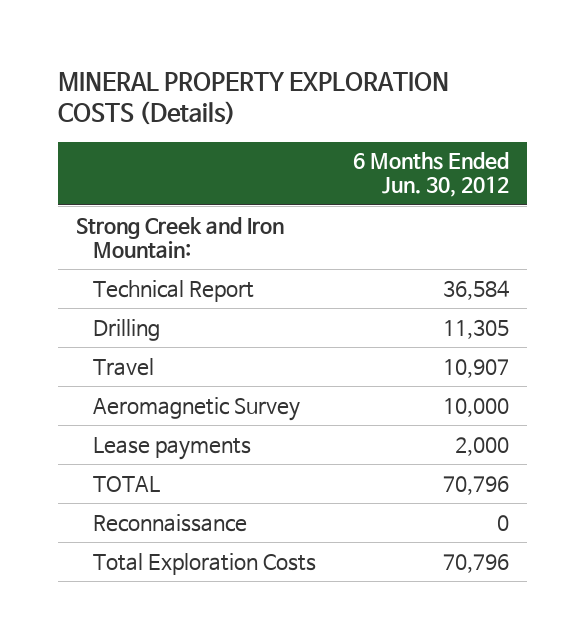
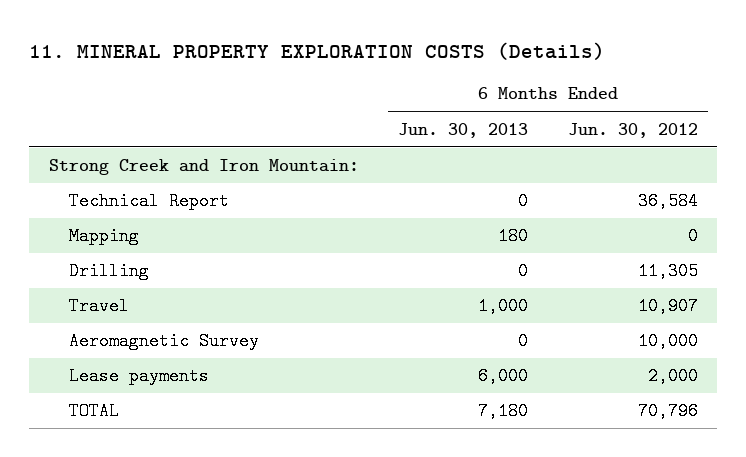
- MINERAL PROPERTY EXPLORATION COSTS (Details)
+ 11. MINERAL PROPERTY EXPLORATION COSTS (Details)
- | 6 Months Ended Jun. 30, 2012
+ | 6 Months Ended Jun. 30, 2013 | 6 Months Ended Jun. 30, 2012
+ Mapping | 180 | 0
- Reconnaissance | 0
- Total Exploration Costs | 70,796

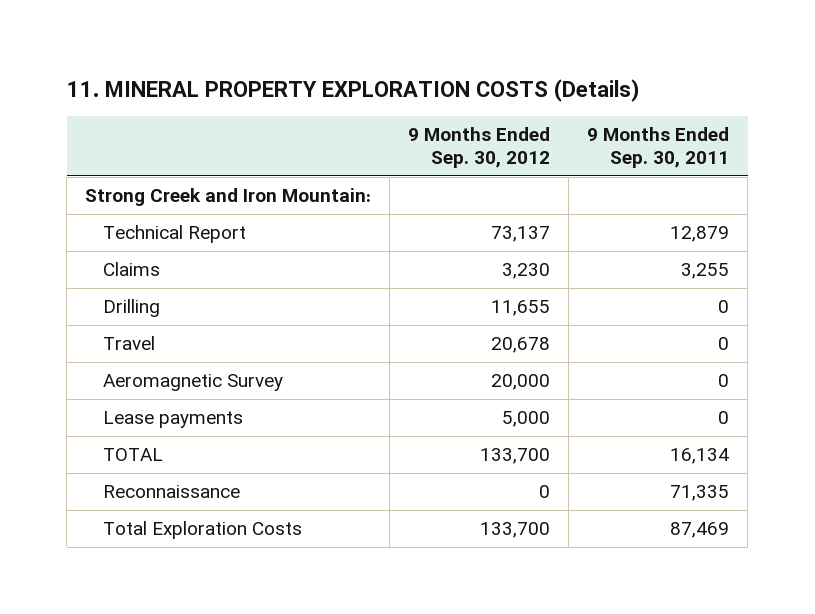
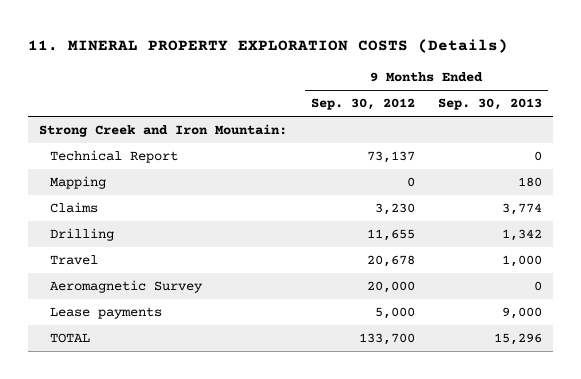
- | 9 Months Ended Sep. 30, 2012 | 9 Months Ended Sep. 30, 2011
+ | 9 Months Ended Sep. 30, 2012 | 9 Months Ended Sep. 30, 2013
+ Mapping | 0 | 180
- Reconnaissance | 0 | 71,335
- Total Exploration Costs | 133,700 | 87,469

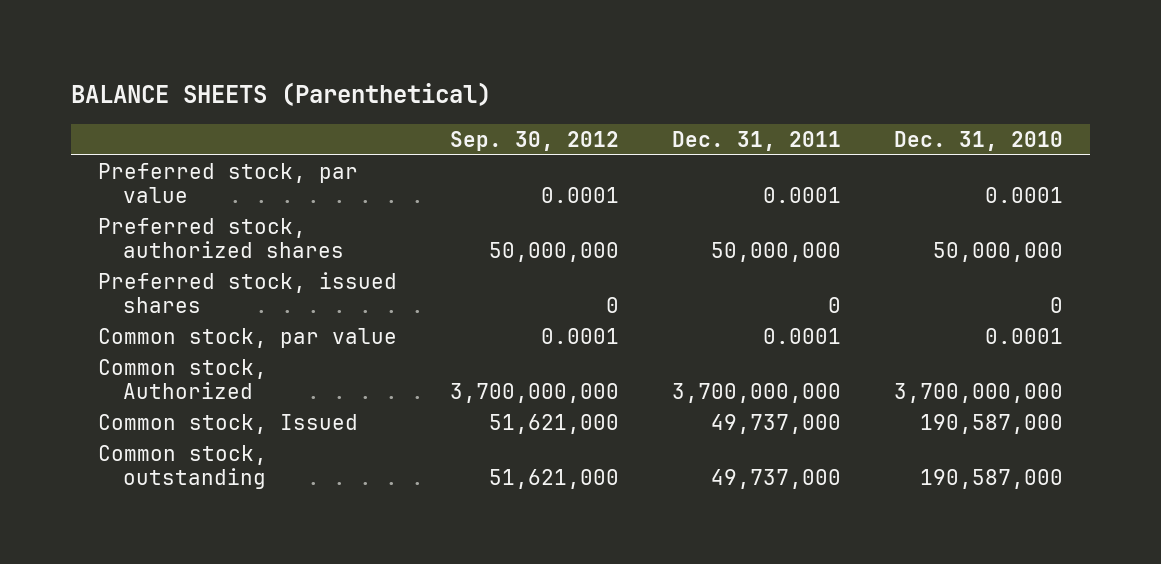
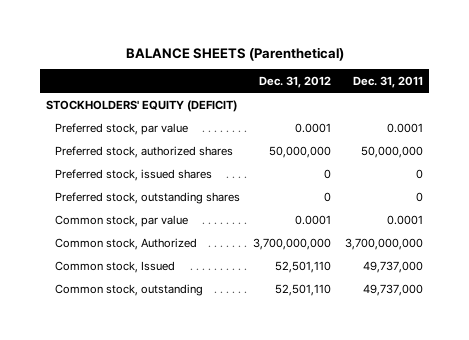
- | Sep. 30, 2012 | Dec. 31, 2011 | Dec. 31, 2010
+ | Dec. 31, 2012 | Dec. 31, 2011
+ STOCKHOLDERS' EQUITY (DEFICIT)
+ Preferred stock, outstanding shares | 0 | 0

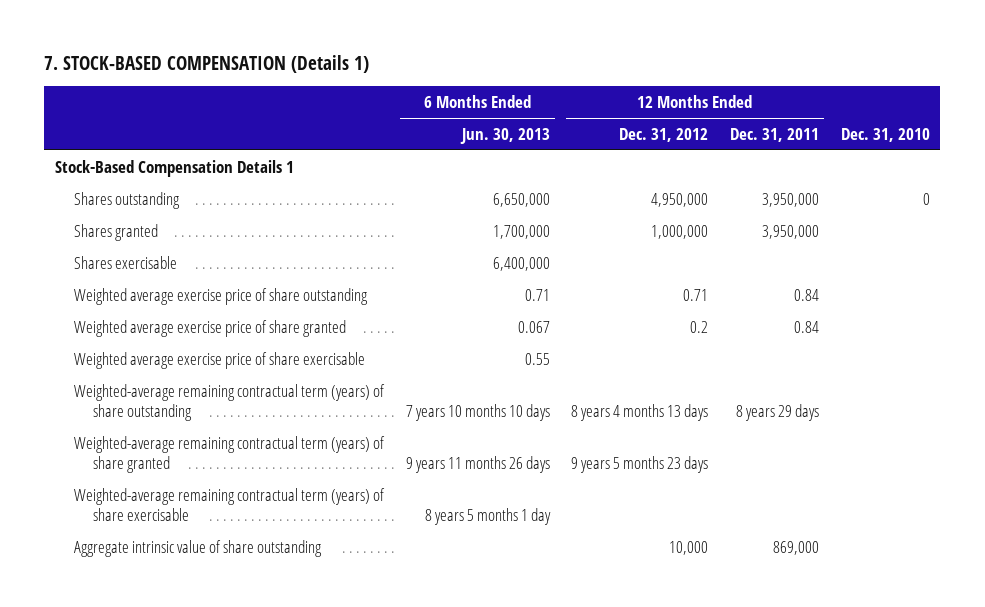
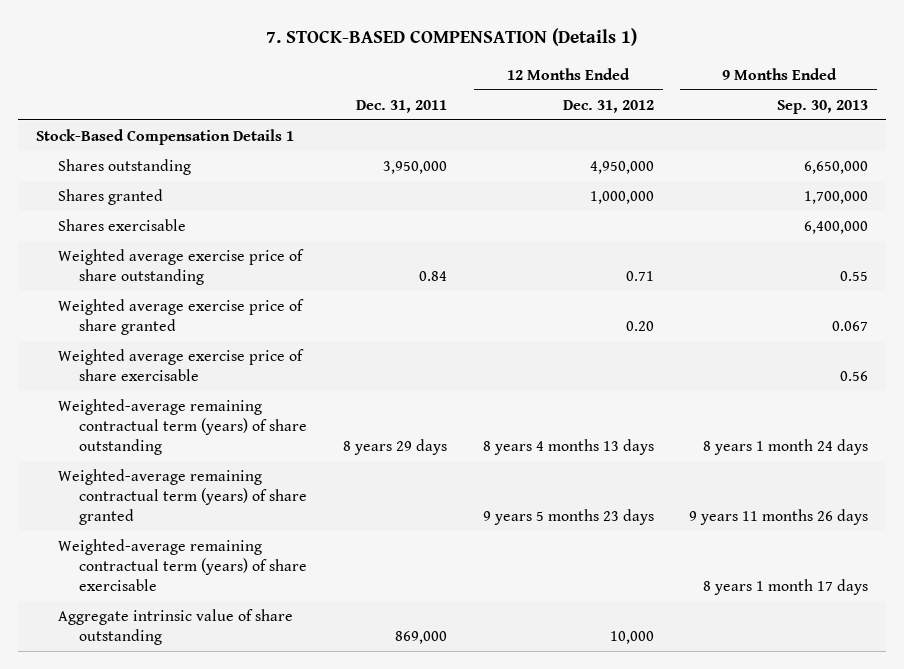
- | 6 Months Ended Jun. 30, 2013 | 12 Months Ended Dec. 31, 2012 | 12 Months Ended Dec. 31, 2011 | Dec. 31, 2010
+ | Dec. 31, 2011 | 12 Months Ended Dec. 31, 2012 | 9 Months Ended Sep. 30, 2013
- Weighted average exercise price of share granted | 0.067 | 0.2 | 0.84 |
+ Weighted average exercise price of share granted | | 0.20 | 0.067

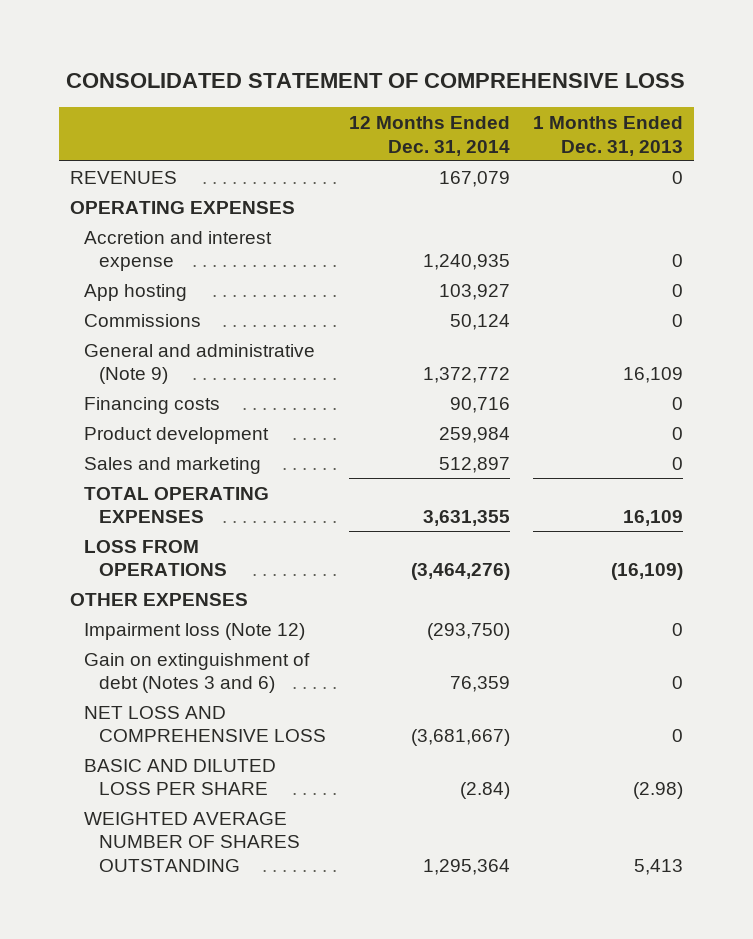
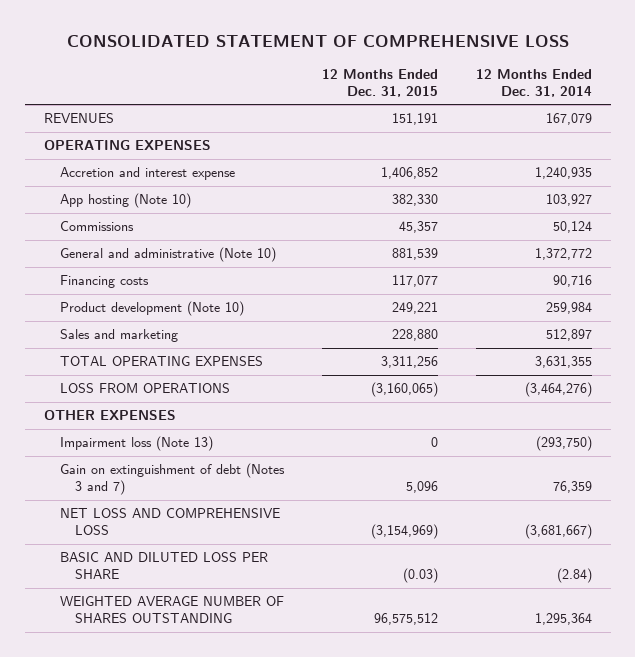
- | 12 Months Ended Dec. 31, 2014 | 1 Months Ended Dec. 31, 2013
+ | 12 Months Ended Dec. 31, 2015 | 12 Months Ended Dec. 31, 2014
- App hosting | 103,927 | 0
+ App hosting (Note 10) | 382,330 | 103,927
- General and administrative (Note 9) | 1,372,772 | 16,109
+ General and administrative (Note 10) | 881,539 | 1,372,772
- Product development | 259,984 | 0
+ Product development (Note 10) | 249,221 | 259,984
- Impairment loss (Note 12) | (293,750) | 0
- Gain on extinguishment of debt (Notes 3 and 6) | 76,359 | 0
+ Impairment loss (Note 13) | 0 | (293,750)
+ Gain on extinguishment of debt (Notes 3 and 7) | 5,096 | 76,359

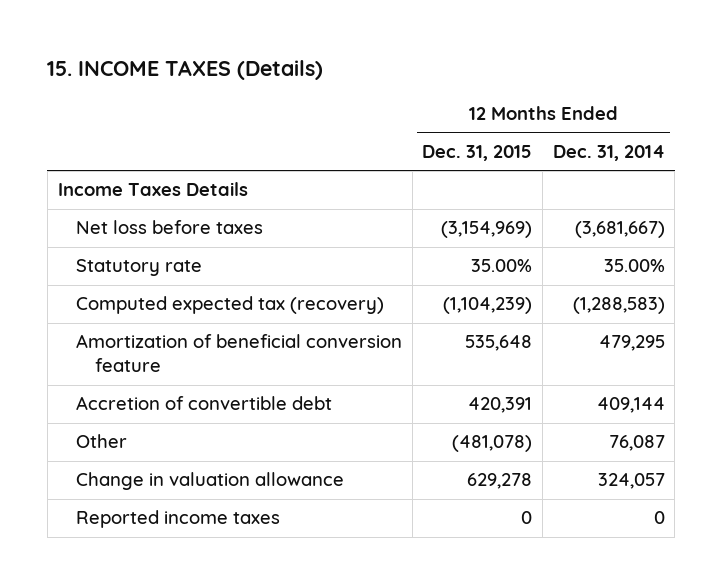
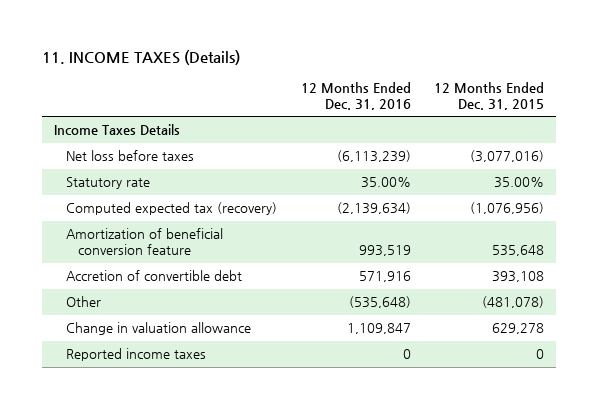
- 15. INCOME TAXES (Details)
+ 11. INCOME TAXES (Details)
- | 12 Months Ended Dec. 31, 2015 | 12 Months Ended Dec. 31, 2014
+ | 12 Months Ended Dec. 31, 2016 | 12 Months Ended Dec. 31, 2015
- Net loss before taxes | (3,154,969) | (3,681,667)
+ Net loss before taxes | (6,113,239) | (3,077,016)
- Computed expected tax (recovery) | (1,104,239) | (1,288,583)
+ Computed expected tax (recovery) | (2,139,634) | (1,076,956)
- Accretion of convertible debt | 420,391 | 409,144
+ Accretion of convertible debt | 571,916 | 393,108

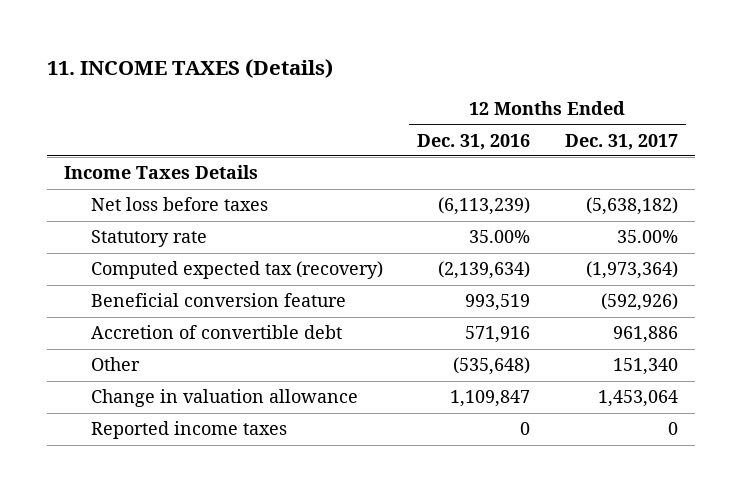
- | 12 Months Ended Dec. 31, 2016 | 12 Months Ended Dec. 31, 2015
+ | 12 Months Ended Dec. 31, 2016 | 12 Months Ended Dec. 31, 2017
- Amortization of beneficial conversion feature | 993,519 | 535,648
+ Beneficial conversion feature | 993,519 | (592,926)

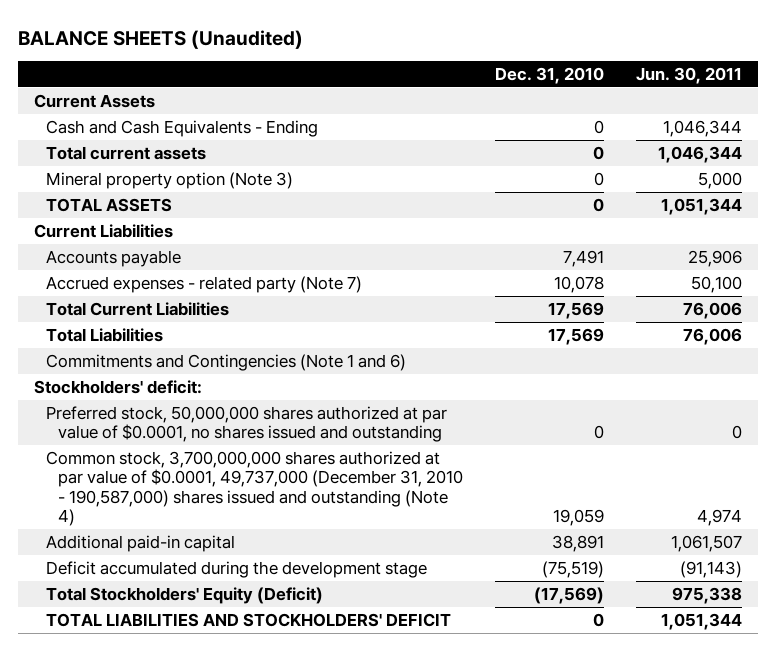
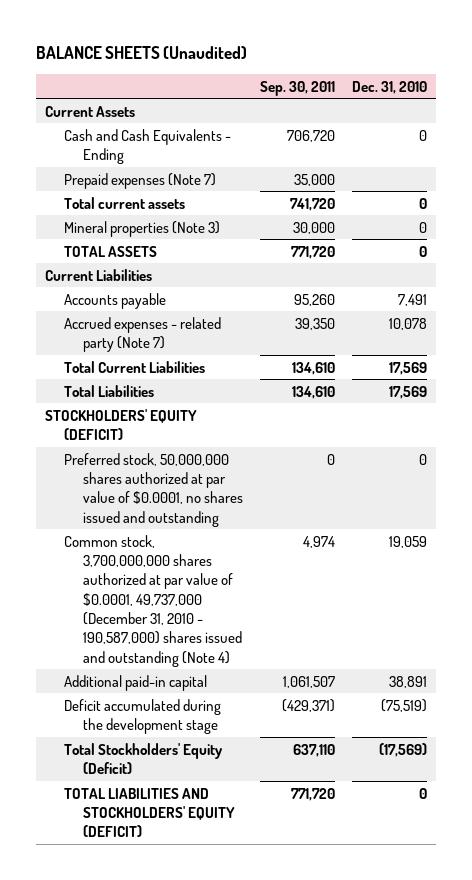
- | Dec. 31, 2010 | Jun. 30, 2011
+ | Sep. 30, 2011 | Dec. 31, 2010
+ Prepaid expenses (Note 7) | 35,000 |
- Mineral property option (Note 3) | 0 | 5,000
+ Mineral properties (Note 3) | 30,000 | 0
- Commitments and Contingencies (Note 1 and 6)
- Stockholders' deficit:
+ STOCKHOLDERS' EQUITY (DEFICIT)
- TOTAL LIABILITIES AND STOCKHOLDERS' DEFICIT | 0 | 1,051,344
+ TOTAL LIABILITIES AND STOCKHOLDERS' EQUITY (DEFICIT) | 771,720 | 0

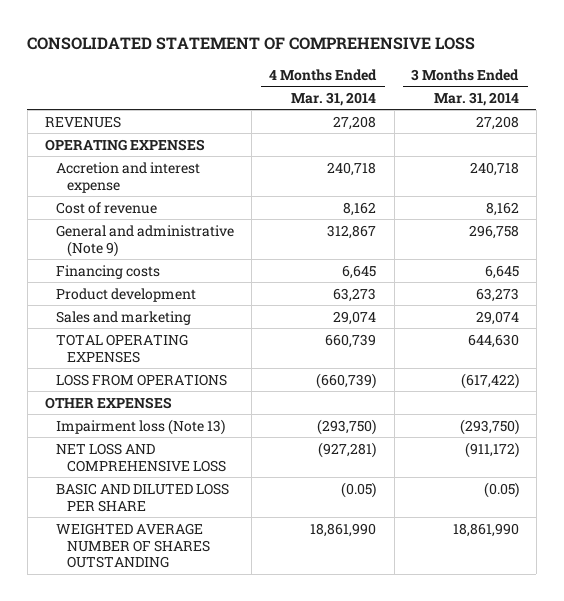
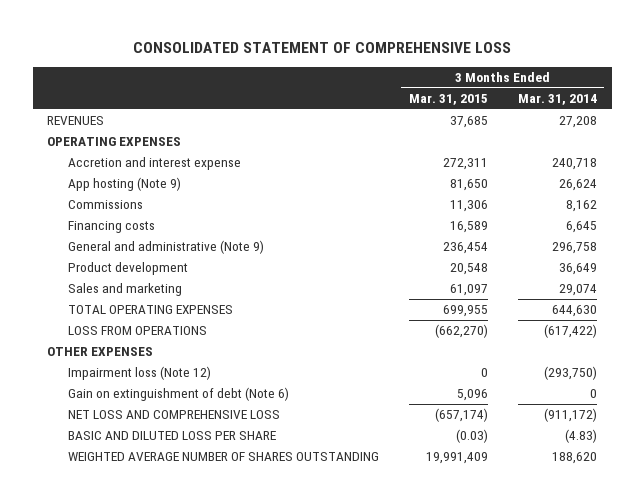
- | 4 Months Ended Mar. 31, 2014 | 3 Months Ended Mar. 31, 2014
+ | 3 Months Ended Mar. 31, 2015 | 3 Months Ended Mar. 31, 2014
- Cost of revenue | 8,162 | 8,162
+ App hosting (Note 9) | 81,650 | 26,624
+ Commissions | 11,306 | 8,162
- Product development | 63,273 | 63,273
moved down: General and administrative (Note 9) | 236,454 | 296,758
+ Product development | 20,548 | 36,649
- Impairment loss (Note 13) | (293,750) | (293,750)
+ Impairment loss (Note 12) | 0 | (293,750)
+ Gain on extinguishment of debt (Note 6) | 5,096 | 0
- BASIC AND DILUTED LOSS PER SHARE | (0.05) | (0.05)
- WEIGHTED AVERAGE NUMBER OF SHARES OUTSTANDING | 18,861,990 | 18,861,990
+ BASIC AND DILUTED LOSS PER SHARE | (0.03) | (4.83)
+ WEIGHTED AVERAGE NUMBER OF SHARES OUTSTANDING | 19,991,409 | 188,620

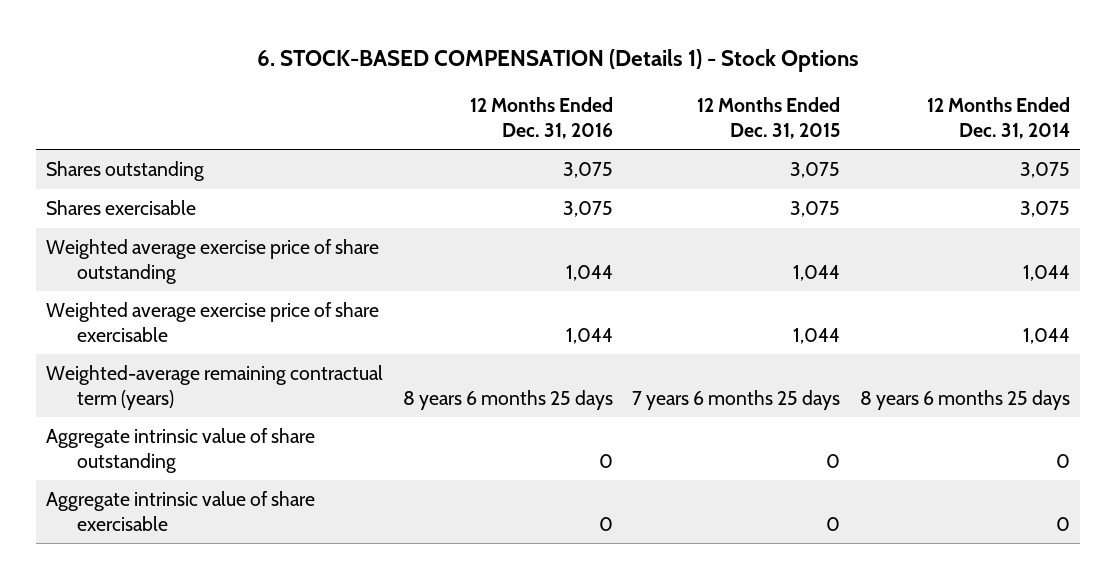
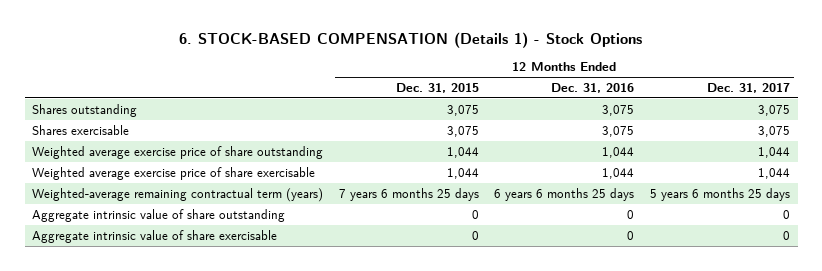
- | 12 Months Ended Dec. 31, 2016 | 12 Months Ended Dec. 31, 2015 | 12 Months Ended Dec. 31, 2014
+ | 12 Months Ended Dec. 31, 2015 | 12 Months Ended Dec. 31, 2016 | 12 Months Ended Dec. 31, 2017
- Weighted-average remaining contractual term (years) | 8 years 6 months 25 days | 7 years 6 months 25 days | 8 years 6 months 25 days
+ Weighted-average remaining contractual term (years) | 7 years 6 months 25 days | 6 years 6 months 25 days | 5 years 6 months 25 days

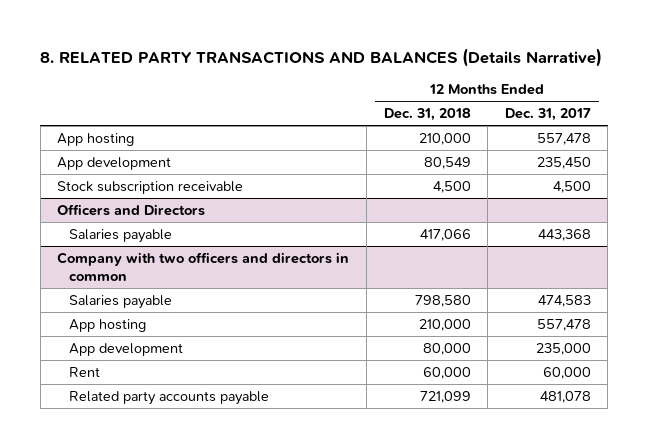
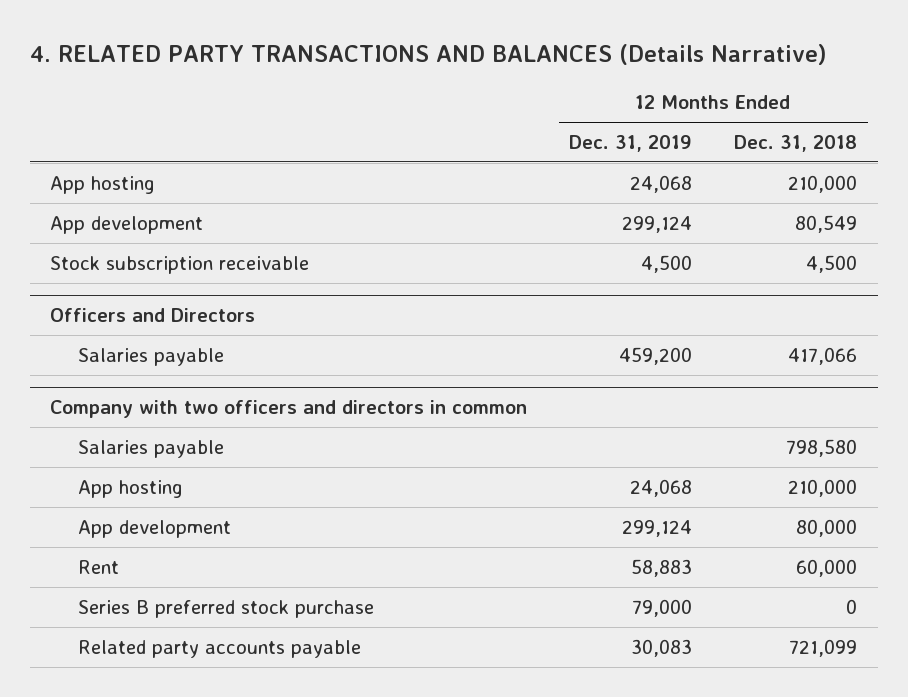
- 8. RELATED PARTY TRANSACTIONS AND BALANCES (Details Narrative)
+ 4. RELATED PARTY TRANSACTIONS AND BALANCES (Details Narrative)
- | 12 Months Ended Dec. 31, 2018 | 12 Months Ended Dec. 31, 2017
+ | 12 Months Ended Dec. 31, 2019 | 12 Months Ended Dec. 31, 2018
@ Company with two officers and directors in common
+ Series B preferred stock purchase | 79,000 | 0

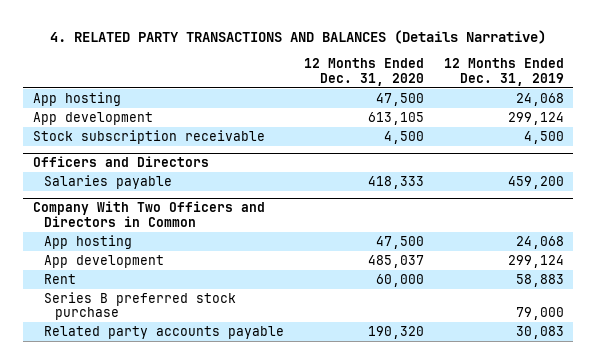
- | 12 Months Ended Dec. 31, 2019 | 12 Months Ended Dec. 31, 2018
+ | 12 Months Ended Dec. 31, 2020 | 12 Months Ended Dec. 31, 2019
- Company with two officers and directors in common
- Salaries payable | | 798,580
+ Company With Two Officers and Directors in Common

